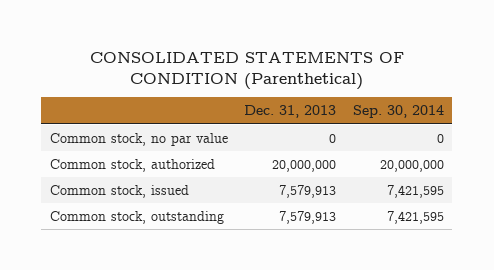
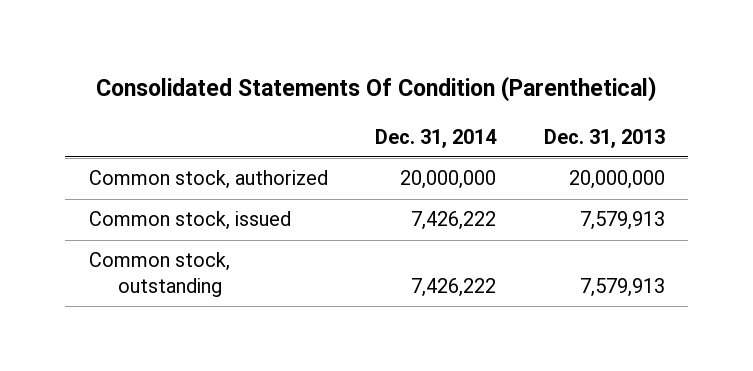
- CONSOLIDATED STATEMENTS OF CONDITION (Parenthetical)
+ Consolidated Statements Of Condition (Parenthetical)
- | Dec. 31, 2013 | Sep. 30, 2014
+ | Dec. 31, 2014 | Dec. 31, 2013
- Common stock, no par value | 0 | 0

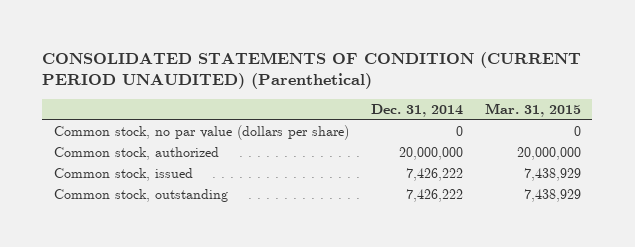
- Consolidated Statements Of Condition (Parenthetical)
+ CONSOLIDATED STATEMENTS OF CONDITION (CURRENT PERIOD UNAUDITED) (Parenthetical)
- | Dec. 31, 2014 | Dec. 31, 2013
+ | Dec. 31, 2014 | Mar. 31, 2015
+ Common stock, no par value (dollars per share) | 0 | 0

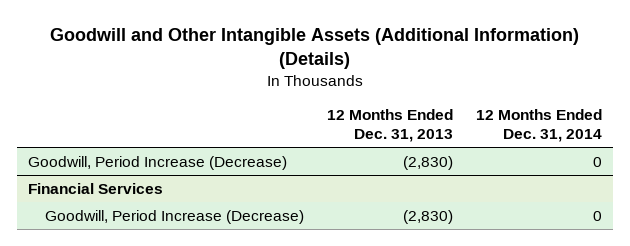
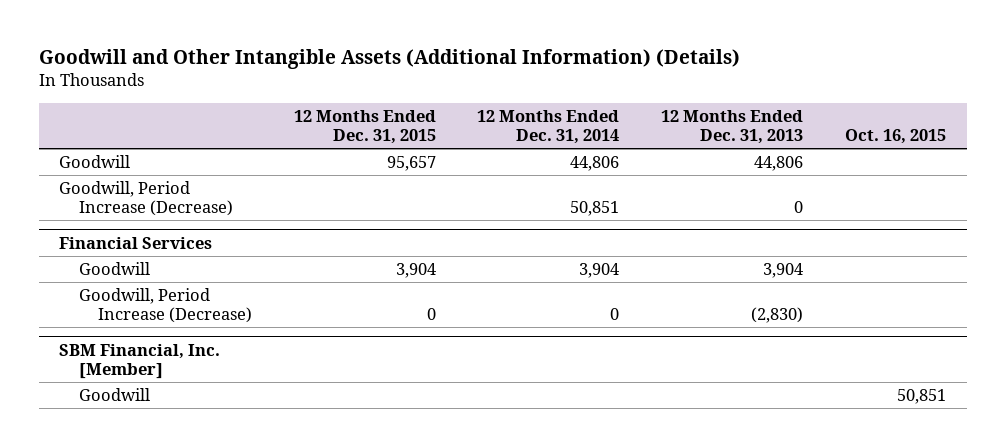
- | 12 Months Ended Dec. 31, 2013 | 12 Months Ended Dec. 31, 2014
+ | 12 Months Ended Dec. 31, 2015 | 12 Months Ended Dec. 31, 2014 | 12 Months Ended Dec. 31, 2013 | Oct. 16, 2015
- Goodwill, Period Increase (Decrease) | (2,830) | 0
+ Goodwill | 95,657 | 44,806 | 44,806 |
+ Goodwill, Period Increase (Decrease) | | 50,851 | 0 |
@ Financial Services
+ Goodwill | 3,904 | 3,904 | 3,904 |
+ SBM Financial, Inc. [Member]
+ Goodwill | | | | 50,851

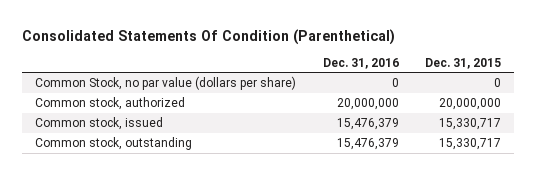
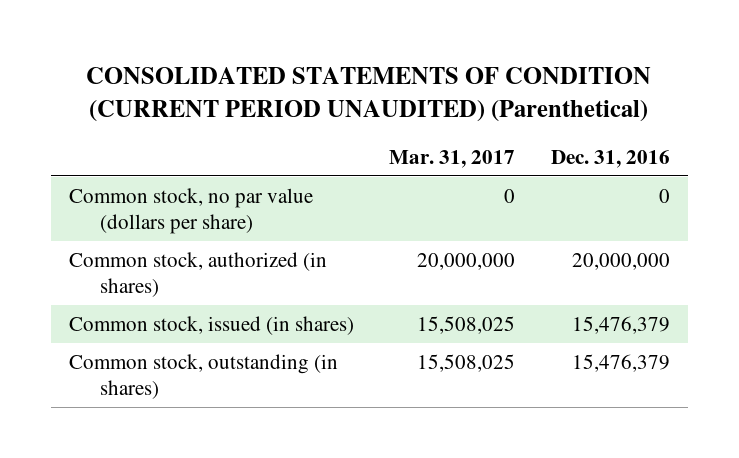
- Consolidated Statements Of Condition (Parenthetical)
+ CONSOLIDATED STATEMENTS OF CONDITION (CURRENT PERIOD UNAUDITED) (Parenthetical)
- | Dec. 31, 2016 | Dec. 31, 2015
+ | Mar. 31, 2017 | Dec. 31, 2016
- Common Stock, no par value (dollars per share) | 0 | 0
- Common stock, authorized | 20,000,000 | 20,000,000
- Common stock, issued | 15,476,379 | 15,330,717
- Common stock, outstanding | 15,476,379 | 15,330,717
+ Common stock, no par value (dollars per share) | 0 | 0
+ Common stock, authorized (in shares) | 20,000,000 | 20,000,000
+ Common stock, issued (in shares) | 15,508,025 | 15,476,379
+ Common stock, outstanding (in shares) | 15,508,025 | 15,476,379

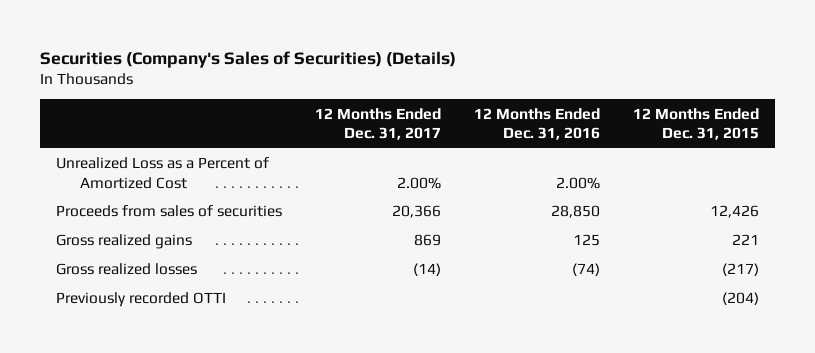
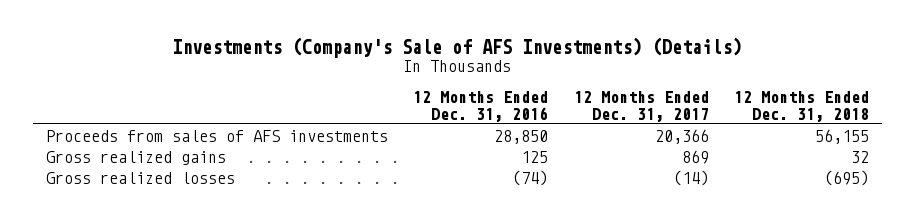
- Securities (Company's Sales of Securities) (Details)
+ Investments (Company's Sale of AFS Investments) (Details)
- | 12 Months Ended Dec. 31, 2017 | 12 Months Ended Dec. 31, 2016 | 12 Months Ended Dec. 31, 2015
+ | 12 Months Ended Dec. 31, 2016 | 12 Months Ended Dec. 31, 2017 | 12 Months Ended Dec. 31, 2018
- Unrealized Loss as a Percent of Amortized Cost | 2.00% | 2.00% |
- Proceeds from sales of securities | 20,366 | 28,850 | 12,426
+ Proceeds from sales of AFS investments | 28,850 | 20,366 | 56,155
- Previously recorded OTTI | | | (204)

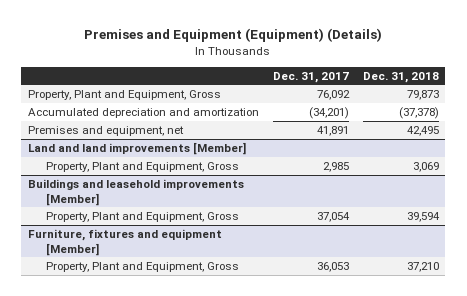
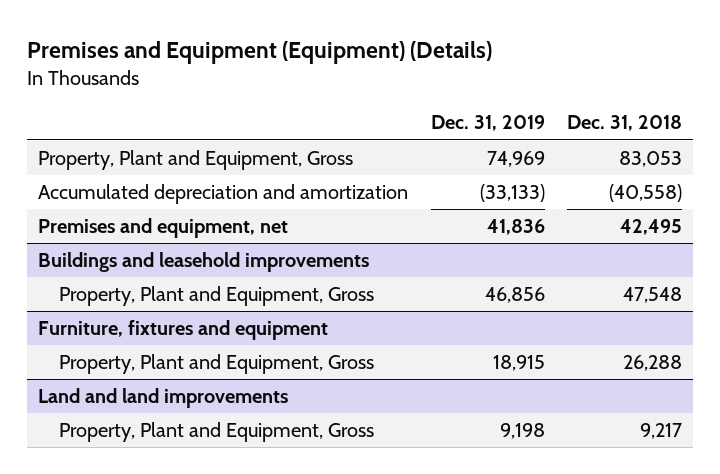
- | Dec. 31, 2017 | Dec. 31, 2018
+ | Dec. 31, 2019 | Dec. 31, 2018
- Property, Plant and Equipment, Gross | 76,092 | 79,873
- Accumulated depreciation and amortization | (34,201) | (37,378)
+ Property, Plant and Equipment, Gross | 74,969 | 83,053
+ Accumulated depreciation and amortization | (33,133) | (40,558)
- Land and land improvements [Member]
- Property, Plant and Equipment, Gross | 2,985 | 3,069
- Buildings and leasehold improvements [Member]
- Property, Plant and Equipment, Gross | 37,054 | 39,594
- Furniture, fixtures and equipment [Member]
- Property, Plant and Equipment, Gross | 36,053 | 37,210
+ Buildings and leasehold improvements
+ Property, Plant and Equipment, Gross | 46,856 | 47,548
+ Furniture, fixtures and equipment
+ Property, Plant and Equipment, Gross | 18,915 | 26,288
+ Land and land improvements
+ Property, Plant and Equipment, Gross | 9,198 | 9,217

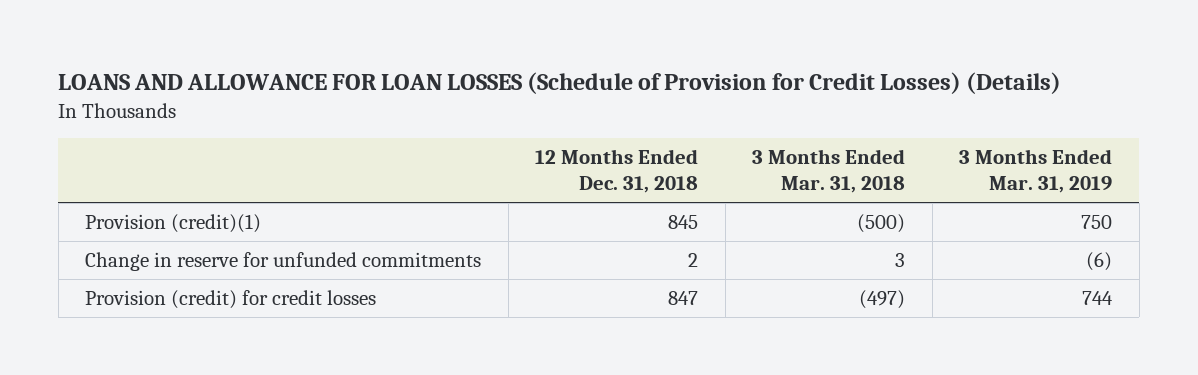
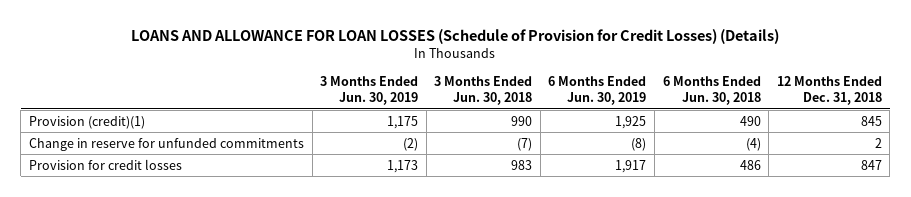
- | 12 Months Ended Dec. 31, 2018 | 3 Months Ended Mar. 31, 2018 | 3 Months Ended Mar. 31, 2019
+ | 3 Months Ended Jun. 30, 2019 | 3 Months Ended Jun. 30, 2018 | 6 Months Ended Jun. 30, 2019 | 6 Months Ended Jun. 30, 2018 | 12 Months Ended Dec. 31, 2018
- Provision (credit) for credit losses | 847 | (497) | 744
+ Provision for credit losses | 1,173 | 983 | 1,917 | 486 | 847

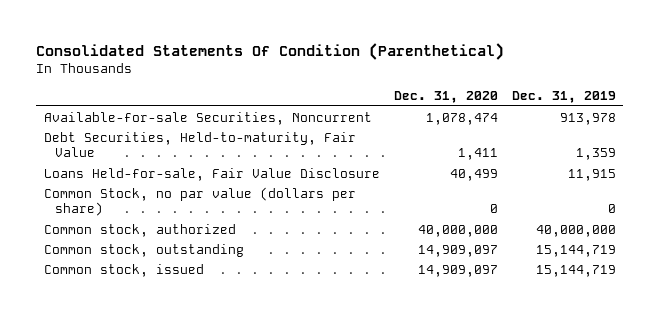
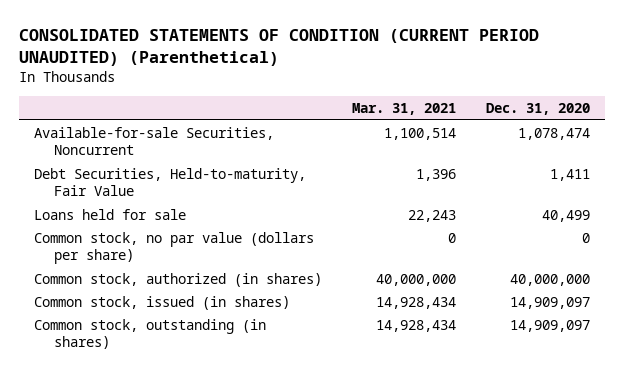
- Consolidated Statements Of Condition (Parenthetical)
+ CONSOLIDATED STATEMENTS OF CONDITION (CURRENT PERIOD UNAUDITED) (Parenthetical)
- | Dec. 31, 2020 | Dec. 31, 2019
+ | Mar. 31, 2021 | Dec. 31, 2020
- Loans Held-for-sale, Fair Value Disclosure | 40,499 | 11,915
- Common Stock, no par value (dollars per share) | 0 | 0
- Common stock, authorized | 40,000,000 | 40,000,000
- Common stock, outstanding | 14,909,097 | 15,144,719
- Common stock, issued | 14,909,097 | 15,144,719
+ Loans held for sale | 22,243 | 40,499
+ Common stock, no par value (dollars per share) | 0 | 0
+ Common stock, authorized (in shares) | 40,000,000 | 40,000,000
+ Common stock, issued (in shares) | 14,928,434 | 14,909,097
+ Common stock, outstanding (in shares) | 14,928,434 | 14,909,097

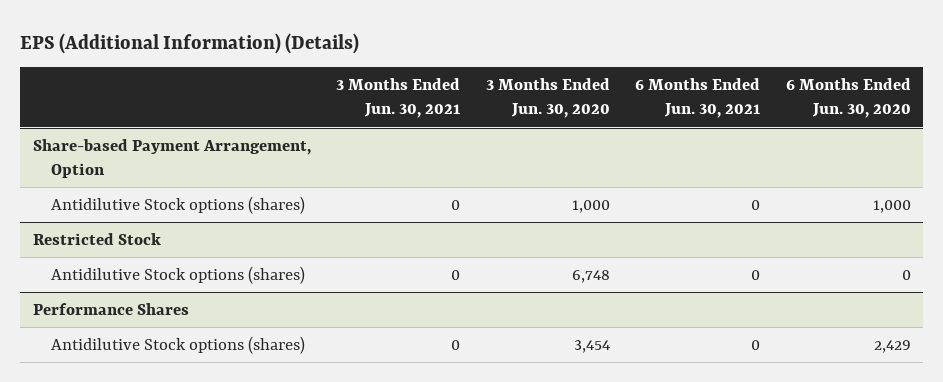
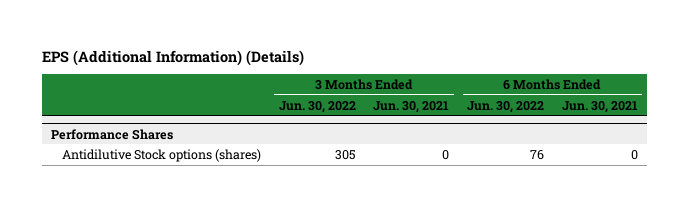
- | 3 Months Ended Jun. 30, 2021 | 3 Months Ended Jun. 30, 2020 | 6 Months Ended Jun. 30, 2021 | 6 Months Ended Jun. 30, 2020
+ | 3 Months Ended Jun. 30, 2022 | 3 Months Ended Jun. 30, 2021 | 6 Months Ended Jun. 30, 2022 | 6 Months Ended Jun. 30, 2021
- Share-based Payment Arrangement, Option
- Antidilutive Stock options (shares) | 0 | 1,000 | 0 | 1,000
- Restricted Stock
- Antidilutive Stock options (shares) | 0 | 6,748 | 0 | 0

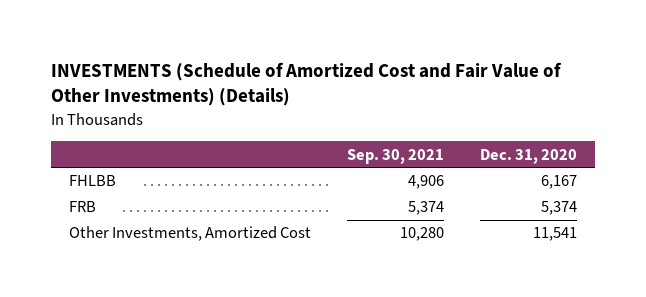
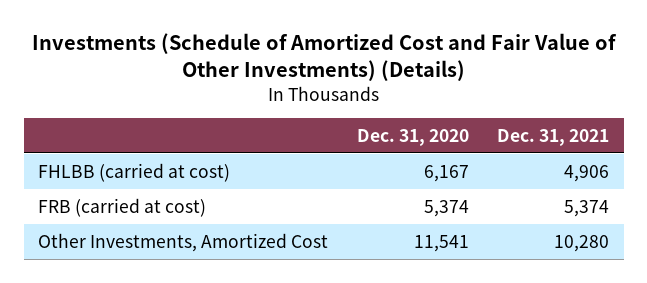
- INVESTMENTS (Schedule of Amortized Cost and Fair Value of Other Investments) (Details)
+ Investments (Schedule of Amortized Cost and Fair Value of Other Investments) (Details)
- | Sep. 30, 2021 | Dec. 31, 2020
+ | Dec. 31, 2020 | Dec. 31, 2021
- FHLBB | 4,906 | 6,167
- FRB | 5,374 | 5,374
+ FHLBB (carried at cost) | 6,167 | 4,906
+ FRB (carried at cost) | 5,374 | 5,374

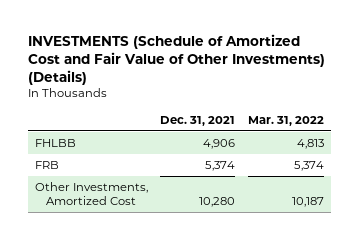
- Investments (Schedule of Amortized Cost and Fair Value of Other Investments) (Details)
+ INVESTMENTS (Schedule of Amortized Cost and Fair Value of Other Investments) (Details)
- | Dec. 31, 2020 | Dec. 31, 2021
+ | Dec. 31, 2021 | Mar. 31, 2022
- FHLBB (carried at cost) | 6,167 | 4,906
- FRB (carried at cost) | 5,374 | 5,374
+ FHLBB | 4,906 | 4,813
+ FRB | 5,374 | 5,374

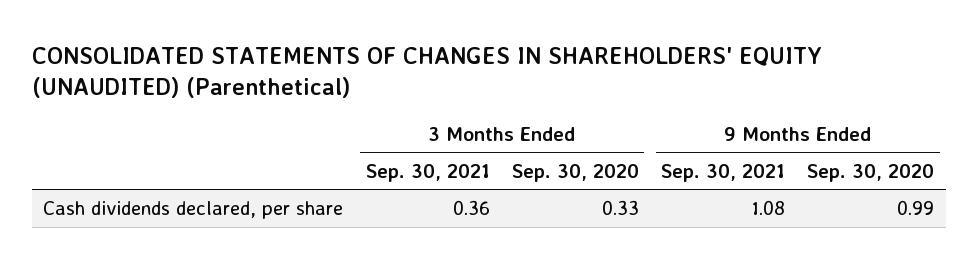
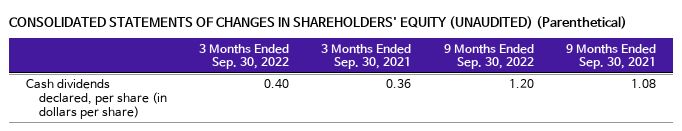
- | 3 Months Ended Sep. 30, 2021 | 3 Months Ended Sep. 30, 2020 | 9 Months Ended Sep. 30, 2021 | 9 Months Ended Sep. 30, 2020
+ | 3 Months Ended Sep. 30, 2022 | 3 Months Ended Sep. 30, 2021 | 9 Months Ended Sep. 30, 2022 | 9 Months Ended Sep. 30, 2021
- Cash dividends declared, per share | 0.36 | 0.33 | 1.08 | 0.99
+ Cash dividends declared, per share (in dollars per share) | 0.40 | 0.36 | 1.20 | 1.08

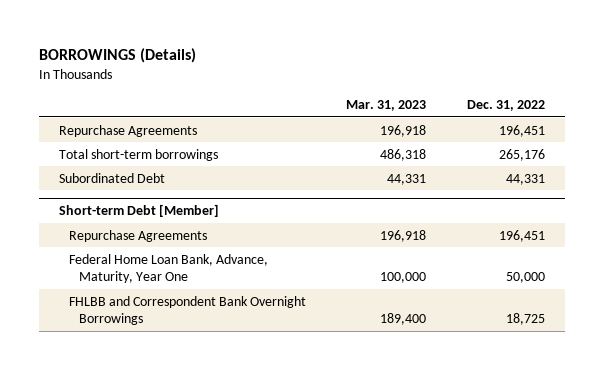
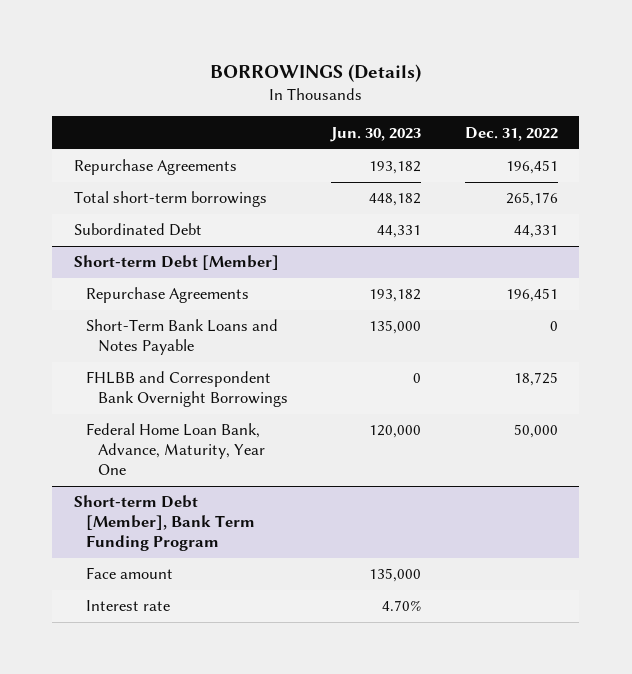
- | Mar. 31, 2023 | Dec. 31, 2022
+ | Jun. 30, 2023 | Dec. 31, 2022
@ Short-term Debt [Member]
+ Short-Term Bank Loans and Notes Payable | 135,000 | 0
moved down: Federal Home Loan Bank, Advance, Maturity, Year One | 120,000 | 50,000
+ Short-term Debt [Member], Bank Term Funding Program
+ Face amount | 135,000 |
+ Interest rate | 4.70% |

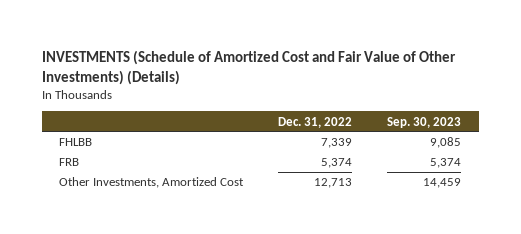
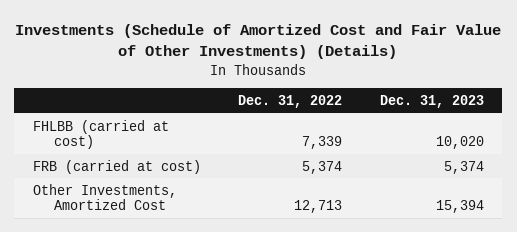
- INVESTMENTS (Schedule of Amortized Cost and Fair Value of Other Investments) (Details)
+ Investments (Schedule of Amortized Cost and Fair Value of Other Investments) (Details)
- | Dec. 31, 2022 | Sep. 30, 2023
+ | Dec. 31, 2022 | Dec. 31, 2023
- FHLBB | 7,339 | 9,085
- FRB | 5,374 | 5,374
+ FHLBB (carried at cost) | 7,339 | 10,020
+ FRB (carried at cost) | 5,374 | 5,374

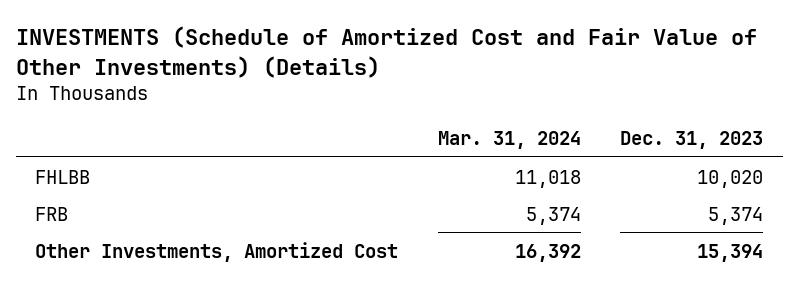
- Investments (Schedule of Amortized Cost and Fair Value of Other Investments) (Details)
+ INVESTMENTS (Schedule of Amortized Cost and Fair Value of Other Investments) (Details)
- | Dec. 31, 2022 | Dec. 31, 2023
+ | Mar. 31, 2024 | Dec. 31, 2023
- FHLBB (carried at cost) | 7,339 | 10,020
- FRB (carried at cost) | 5,374 | 5,374
+ FHLBB | 11,018 | 10,020
+ FRB | 5,374 | 5,374

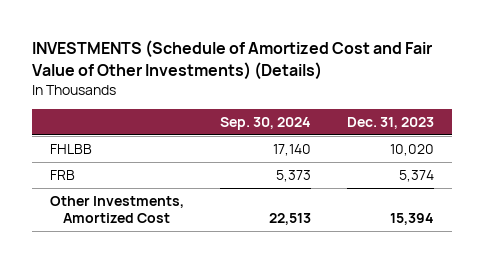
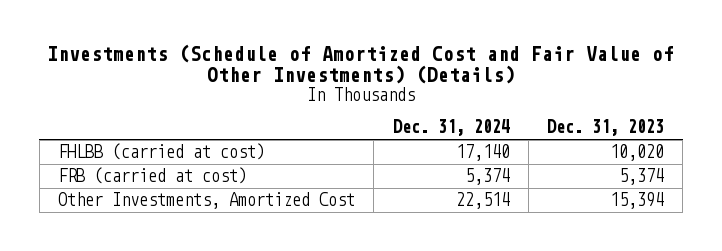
- INVESTMENTS (Schedule of Amortized Cost and Fair Value of Other Investments) (Details)
+ Investments (Schedule of Amortized Cost and Fair Value of Other Investments) (Details)
- | Sep. 30, 2024 | Dec. 31, 2023
+ | Dec. 31, 2024 | Dec. 31, 2023
- FHLBB | 17,140 | 10,020
- FRB | 5,373 | 5,374
+ FHLBB (carried at cost) | 17,140 | 10,020
+ FRB (carried at cost) | 5,374 | 5,374

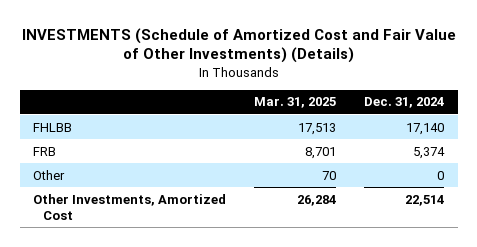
- Investments (Schedule of Amortized Cost and Fair Value of Other Investments) (Details)
+ INVESTMENTS (Schedule of Amortized Cost and Fair Value of Other Investments) (Details)
- | Dec. 31, 2024 | Dec. 31, 2023
+ | Mar. 31, 2025 | Dec. 31, 2024
- FHLBB (carried at cost) | 17,140 | 10,020
- FRB (carried at cost) | 5,374 | 5,374
+ FHLBB | 17,513 | 17,140
+ FRB | 8,701 | 5,374
+ Other | 70 | 0

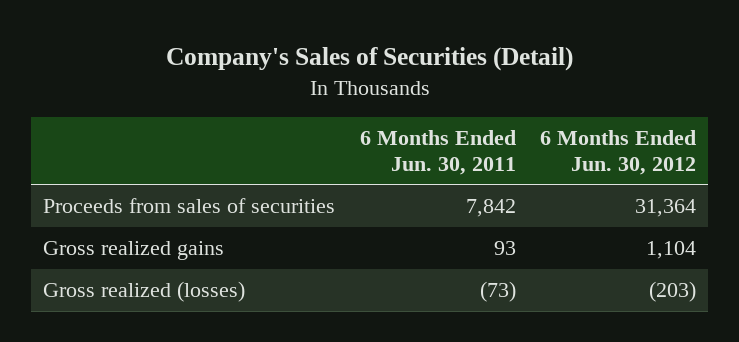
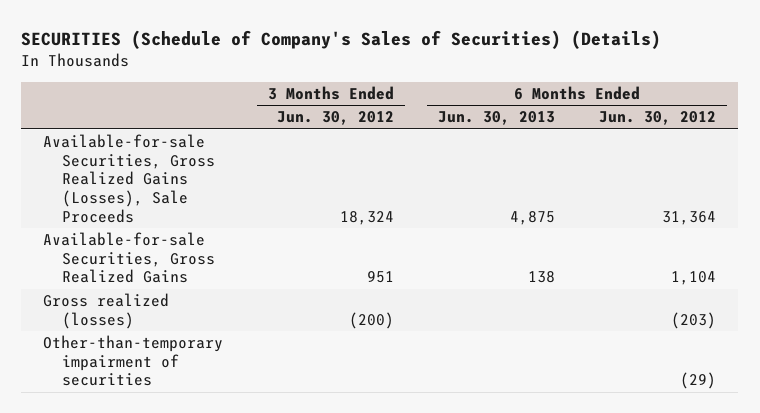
- Company's Sales of Securities (Detail)
+ SECURITIES (Schedule of Company's Sales of Securities) (Details)
- | 6 Months Ended Jun. 30, 2011 | 6 Months Ended Jun. 30, 2012
+ | 3 Months Ended Jun. 30, 2012 | 6 Months Ended Jun. 30, 2013 | 6 Months Ended Jun. 30, 2012
- Proceeds from sales of securities | 7,842 | 31,364
- Gross realized gains | 93 | 1,104
+ Available-for-sale Securities, Gross Realized Gains (Losses), Sale Proceeds | 18,324 | 4,875 | 31,364
+ Available-for-sale Securities, Gross Realized Gains | 951 | 138 | 1,104
+ Other-than-temporary impairment of securities | | | (29)

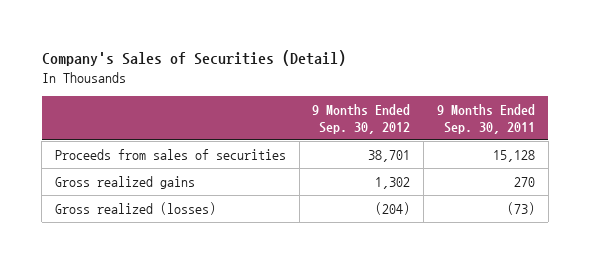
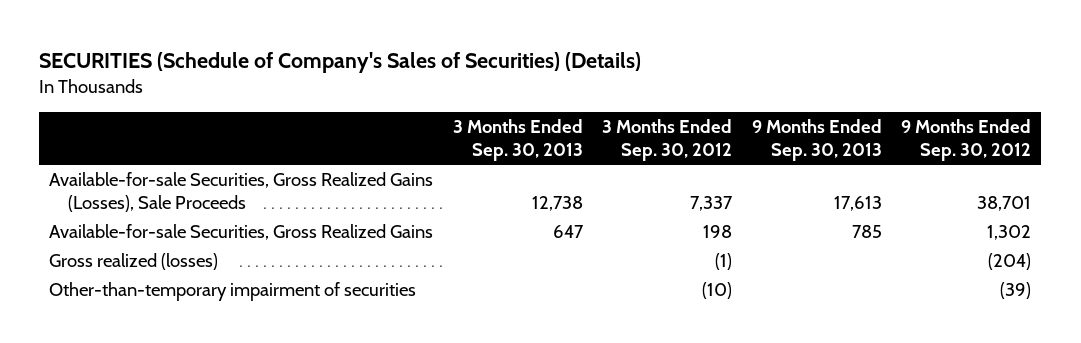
- Company's Sales of Securities (Detail)
+ SECURITIES (Schedule of Company's Sales of Securities) (Details)
- | 9 Months Ended Sep. 30, 2012 | 9 Months Ended Sep. 30, 2011
+ | 3 Months Ended Sep. 30, 2013 | 3 Months Ended Sep. 30, 2012 | 9 Months Ended Sep. 30, 2013 | 9 Months Ended Sep. 30, 2012
- Proceeds from sales of securities | 38,701 | 15,128
- Gross realized gains | 1,302 | 270
+ Available-for-sale Securities, Gross Realized Gains (Losses), Sale Proceeds | 12,738 | 7,337 | 17,613 | 38,701
+ Available-for-sale Securities, Gross Realized Gains | 647 | 198 | 785 | 1,302
+ Other-than-temporary impairment of securities | | (10) | | (39)

